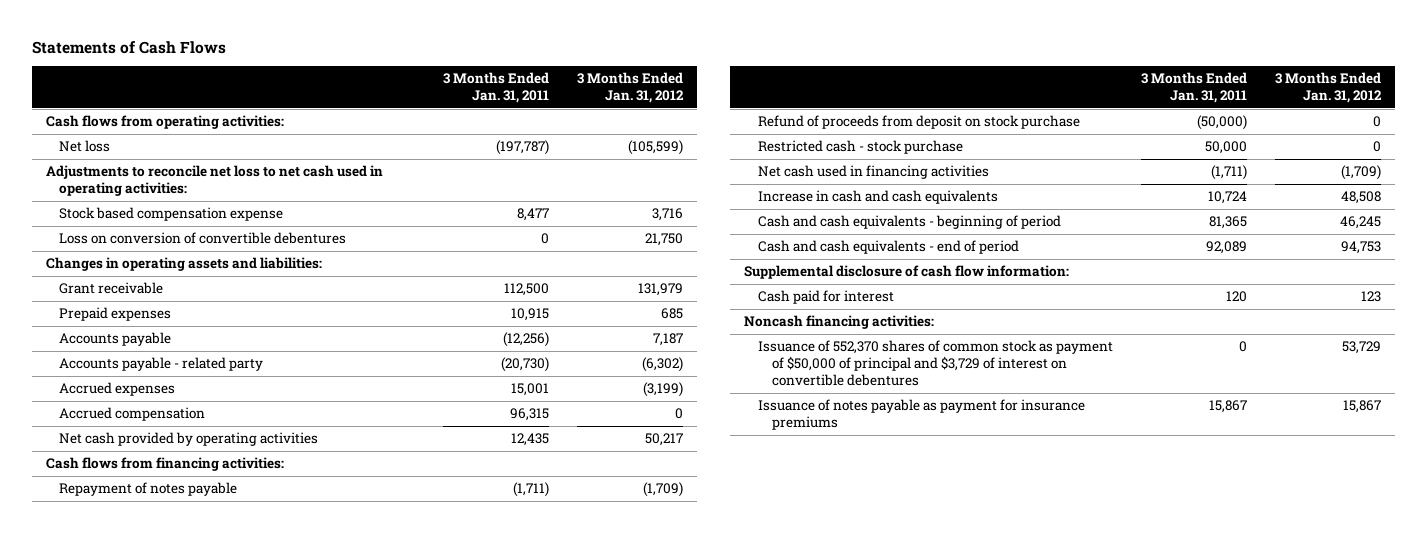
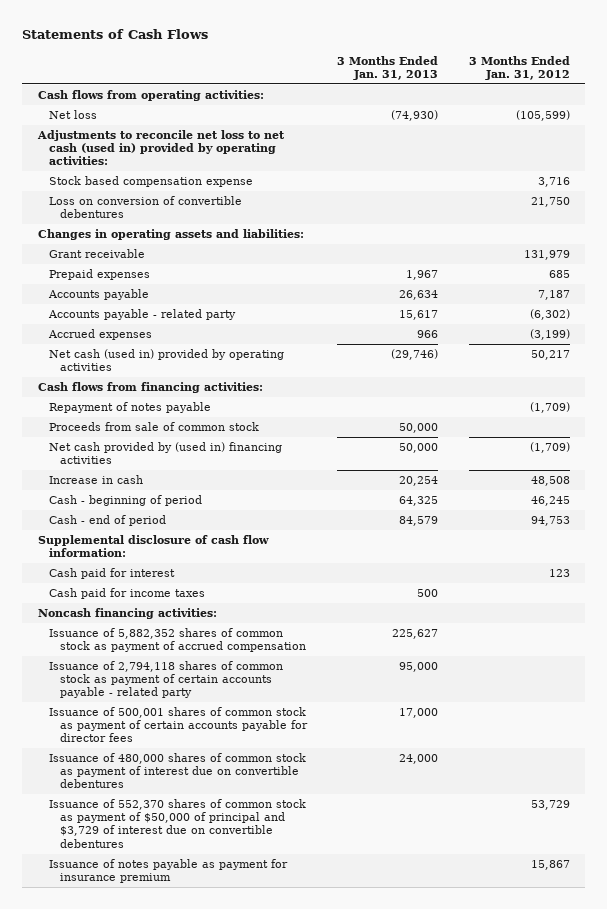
- | 3 Months Ended Jan. 31, 2011 | 3 Months Ended Jan. 31, 2012
+ | 3 Months Ended Jan. 31, 2013 | 3 Months Ended Jan. 31, 2012
- Adjustments to reconcile net loss to net cash used in operating activities:
+ Adjustments to reconcile net loss to net cash (used in) provided by operating activities:
- Accrued compensation | 96,315 | 0
- Net cash provided by operating activities | 12,435 | 50,217
+ Net cash (used in) provided by operating activities | (29,746) | 50,217
- Refund of proceeds from deposit on stock purchase | (50,000) | 0
- Restricted cash - stock purchase | 50,000 | 0
- Net cash used in financing activities | (1,711) | (1,709)
- Increase in cash and cash equivalents | 10,724 | 48,508
- Cash and cash equivalents - beginning of period | 81,365 | 46,245
- Cash and cash equivalents - end of period | 92,089 | 94,753
+ Proceeds from sale of common stock | 50,000 |
+ Net cash provided by (used in) financing activities | 50,000 | (1,709)
+ Increase in cash | 20,254 | 48,508
+ Cash - beginning of period | 64,325 | 46,245
+ Cash - end of period | 84,579 | 94,753
+ Cash paid for income taxes | 500 |
- Issuance of 552,370 shares of common stock as payment of $50,000 of principal and $3,729 of interest on convertible debentures | 0 | 53,729
- Issuance of notes payable as payment for insurance premiums | 15,867 | 15,867
+ Issuance of 5,882,352 shares of common stock as payment of accrued compensation | 225,627 |
+ Issuance of 2,794,118 shares of common stock as payment of certain accounts payable - related party | 95,000 |
+ Issuance of 500,001 shares of common stock as payment of certain accounts payable for director fees | 17,000 |
+ Issuance of 480,000 shares of common stock as payment of interest due on convertible debentures | 24,000 |
+ Issuance of 552,370 shares of common stock as payment of $50,000 of principal and $3,729 of interest due on convertible debentures | | 53,729
+ Issuance of notes payable as payment for insurance premium | | 15,867

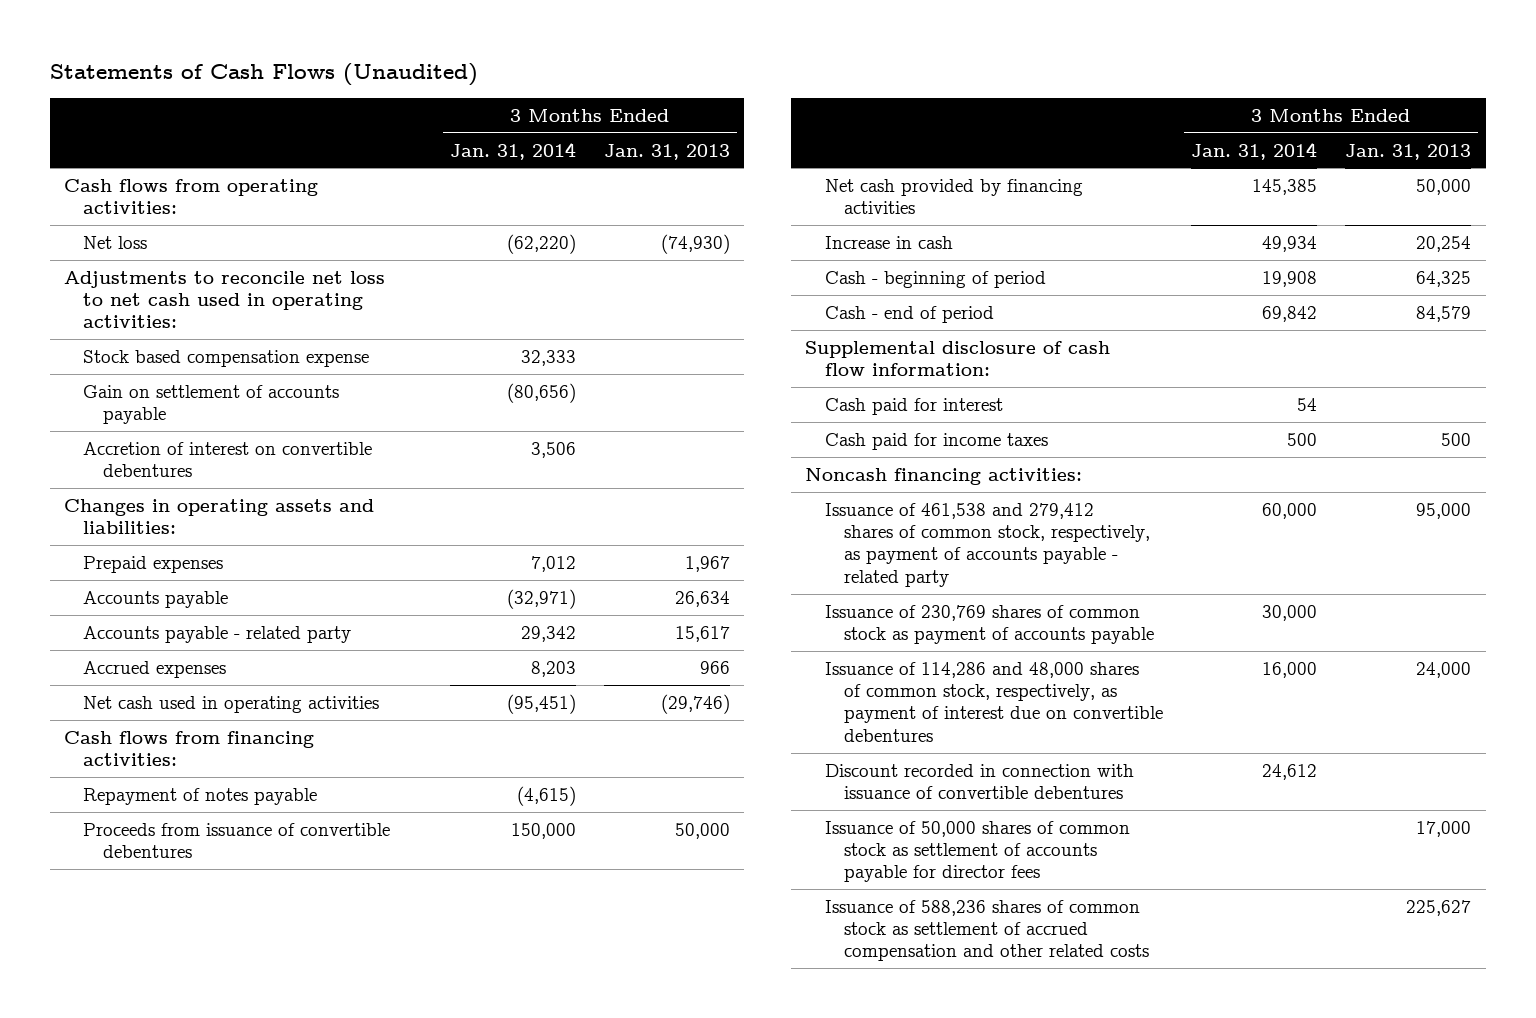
- Statements of Cash Flows
+ Statements of Cash Flows (Unaudited)
- | 3 Months Ended Jan. 31, 2013 | 3 Months Ended Jan. 31, 2012
+ | 3 Months Ended Jan. 31, 2014 | 3 Months Ended Jan. 31, 2013
- Adjustments to reconcile net loss to net cash (used in) provided by operating activities:
+ Adjustments to reconcile net loss to net cash used in operating activities:
- Loss on conversion of convertible debentures | | 21,750
+ Gain on settlement of accounts payable | (80,656) |
+ Accretion of interest on convertible debentures | 3,506 |
- Grant receivable | | 131,979
- Net cash (used in) provided by operating activities | (29,746) | 50,217
+ Net cash used in operating activities | (95,451) | (29,746)
- Proceeds from sale of common stock | 50,000 |
- Net cash provided by (used in) financing activities | 50,000 | (1,709)
+ Proceeds from issuance of convertible debentures | 150,000 | 50,000
+ Net cash provided by financing activities | 145,385 | 50,000
- Issuance of 5,882,352 shares of common stock as payment of accrued compensation | 225,627 |
- Issuance of 2,794,118 shares of common stock as payment of certain accounts payable - related party | 95,000 |
- Issuance of 500,001 shares of common stock as payment of certain accounts payable for director fees | 17,000 |
- Issuance of 480,000 shares of common stock as payment of interest due on convertible debentures | 24,000 |
- Issuance of 552,370 shares of common stock as payment of $50,000 of principal and $3,729 of interest due on convertible debentures | | 53,729
- Issuance of notes payable as payment for insurance premium | | 15,867
+ Issuance of 461,538 and 279,412 shares of common stock, respectively, as payment of accounts payable - related party | 60,000 | 95,000
+ Issuance of 230,769 shares of common stock as payment of accounts payable | 30,000 |
+ Issuance of 114,286 and 48,000 shares of common stock, respectively, as payment of interest due on convertible debentures | 16,000 | 24,000
+ Discount recorded in connection with issuance of convertible debentures | 24,612 |
+ Issuance of 50,000 shares of common stock as settlement of accounts payable for director fees | | 17,000
+ Issuance of 588,236 shares of common stock as settlement of accrued compensation and other related costs | | 225,627

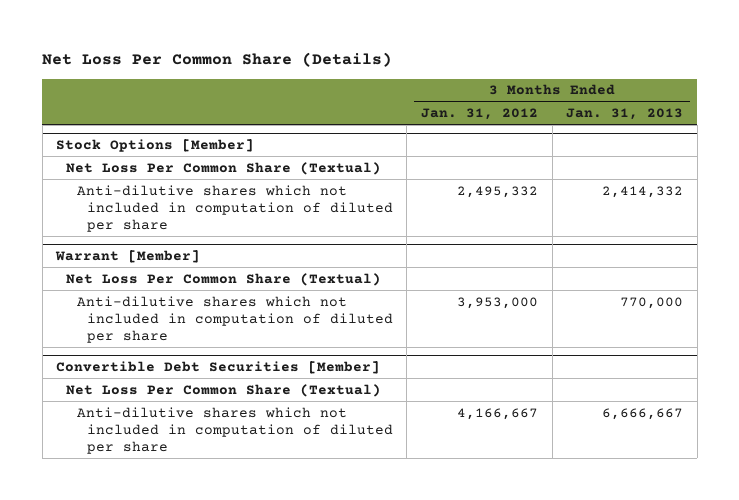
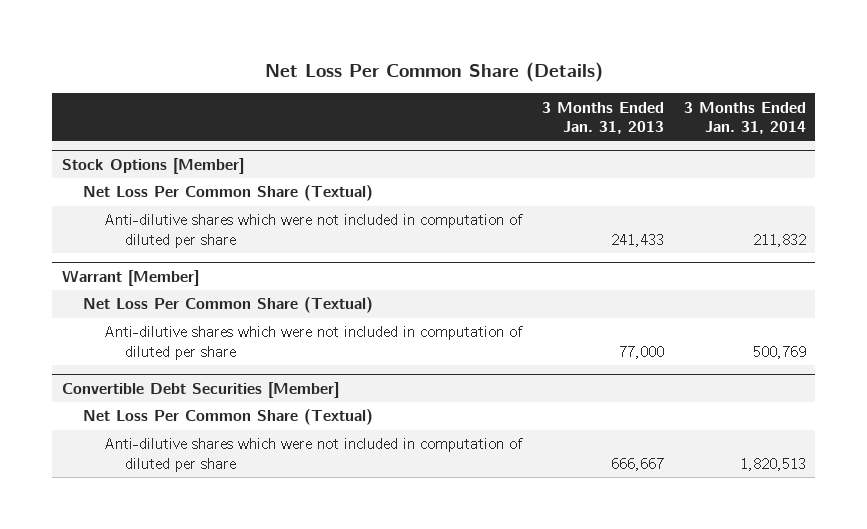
- | 3 Months Ended Jan. 31, 2012 | 3 Months Ended Jan. 31, 2013
+ | 3 Months Ended Jan. 31, 2013 | 3 Months Ended Jan. 31, 2014
@ Stock Options [Member]
- Anti-dilutive shares which not included in computation of diluted per share | 2,495,332 | 2,414,332
+ Anti-dilutive shares which were not included in computation of diluted per share | 241,433 | 211,832
@ Warrant [Member]
- Anti-dilutive shares which not included in computation of diluted per share | 3,953,000 | 770,000
+ Anti-dilutive shares which were not included in computation of diluted per share | 77,000 | 500,769
@ Convertible Debt Securities [Member]
- Anti-dilutive shares which not included in computation of diluted per share | 4,166,667 | 6,666,667
+ Anti-dilutive shares which were not included in computation of diluted per share | 666,667 | 1,820,513

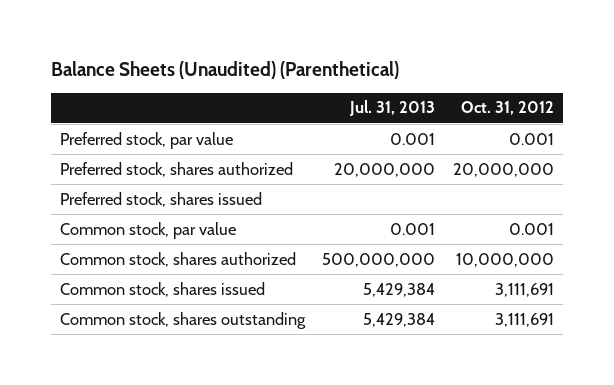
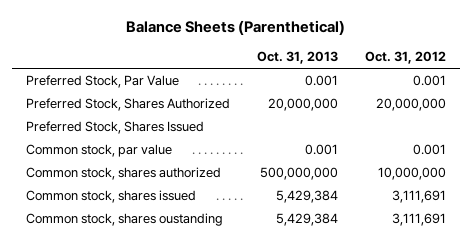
- Balance Sheets (Unaudited) (Parenthetical)
+ Balance Sheets (Parenthetical)
- | Jul. 31, 2013 | Oct. 31, 2012
+ | Oct. 31, 2013 | Oct. 31, 2012
- Preferred stock, par value | 0.001 | 0.001
- Preferred stock, shares authorized | 20,000,000 | 20,000,000
- Preferred stock, shares issued
+ Preferred Stock, Par Value | 0.001 | 0.001
+ Preferred Stock, Shares Authorized | 20,000,000 | 20,000,000
+ Preferred Stock, Shares Issued
- Common stock, shares outstanding | 5,429,384 | 3,111,691
+ Common stock, shares oustanding | 5,429,384 | 3,111,691

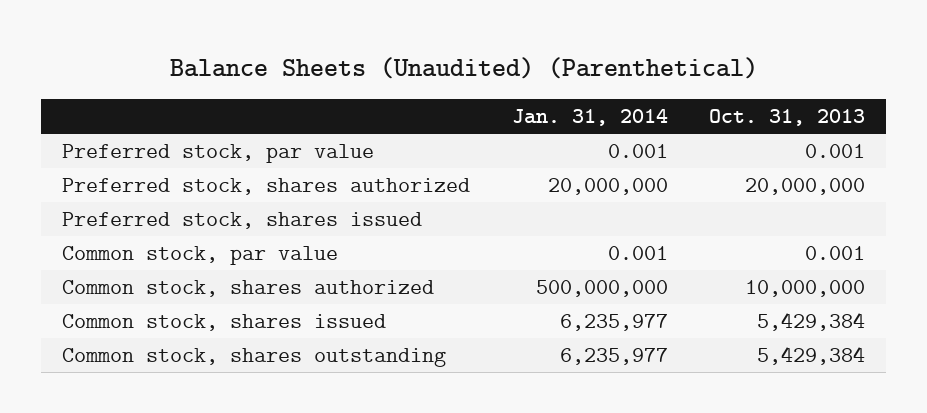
- Balance Sheets (Parenthetical)
+ Balance Sheets (Unaudited) (Parenthetical)
- | Oct. 31, 2013 | Oct. 31, 2012
+ | Jan. 31, 2014 | Oct. 31, 2013
- Preferred Stock, Par Value | 0.001 | 0.001
- Preferred Stock, Shares Authorized | 20,000,000 | 20,000,000
- Preferred Stock, Shares Issued
+ Preferred stock, par value | 0.001 | 0.001
+ Preferred stock, shares authorized | 20,000,000 | 20,000,000
+ Preferred stock, shares issued
- Common stock, shares authorized | 500,000,000 | 10,000,000
+ Common stock, shares authorized | 500,000,000 | 10,000,000
- Common stock, shares oustanding | 5,429,384 | 3,111,691
+ Common stock, shares outstanding | 6,235,977 | 5,429,384

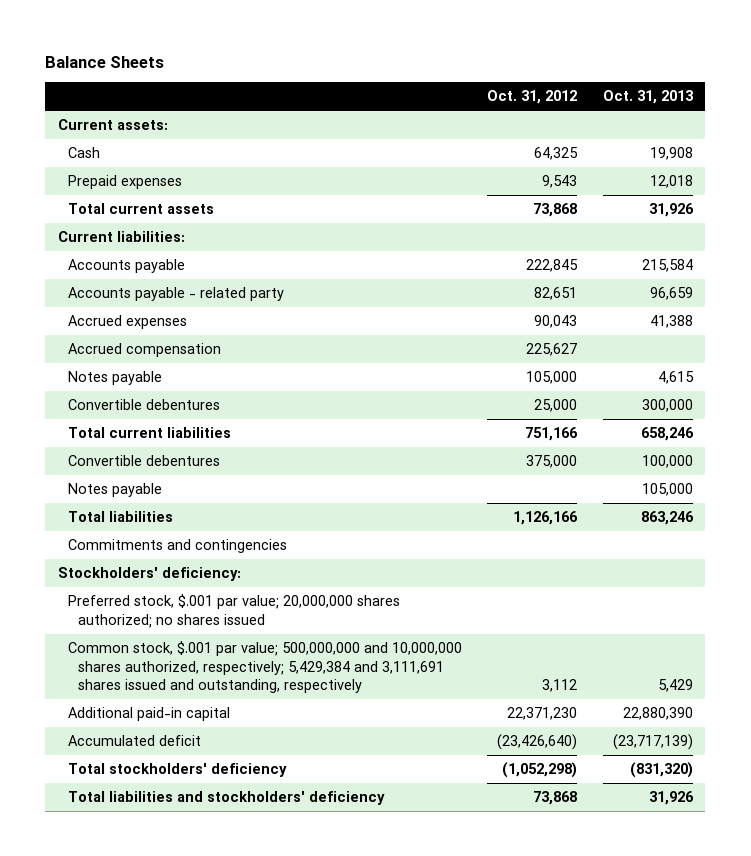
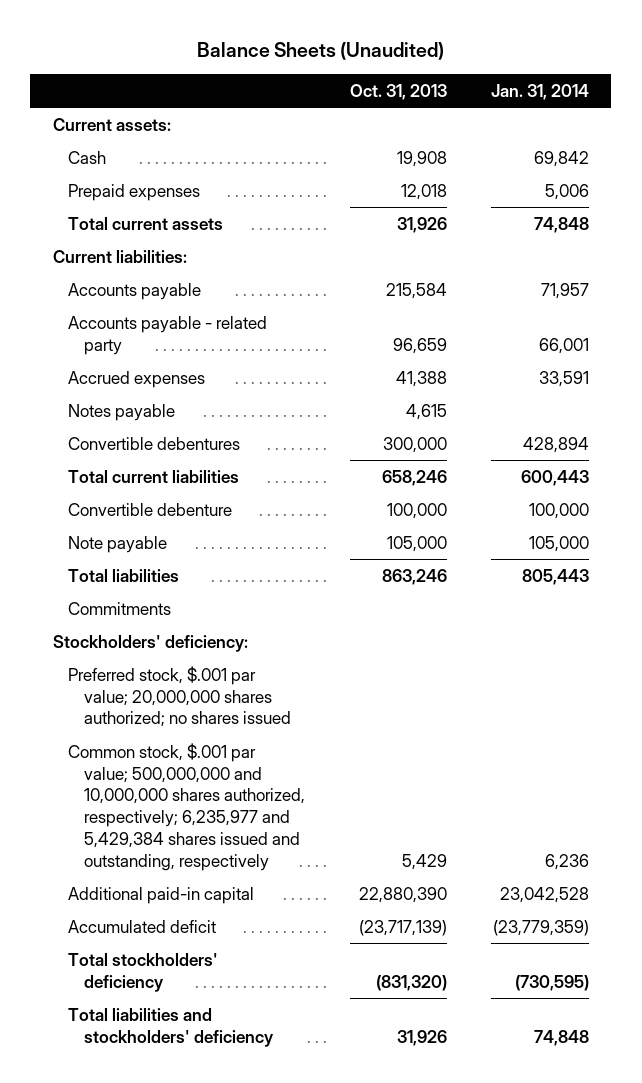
- Balance Sheets
+ Balance Sheets (Unaudited)
- | Oct. 31, 2012 | Oct. 31, 2013
+ | Oct. 31, 2013 | Jan. 31, 2014
- Accrued compensation | 225,627 |
- Convertible debentures | 375,000 | 100,000
- Notes payable | | 105,000
+ Convertible debenture | 100,000 | 100,000
+ Note payable | 105,000 | 105,000
- Commitments and contingencies
+ Commitments
- Common stock, $.001 par value; 500,000,000 and 10,000,000 shares authorized, respectively; 5,429,384 and 3,111,691 shares issued and outstanding, respectively | 3,112 | 5,429
+ Common stock, $.001 par value; 500,000,000 and 10,000,000 shares authorized, respectively; 6,235,977 and 5,429,384 shares issued and outstanding, respectively | 5,429 | 6,236

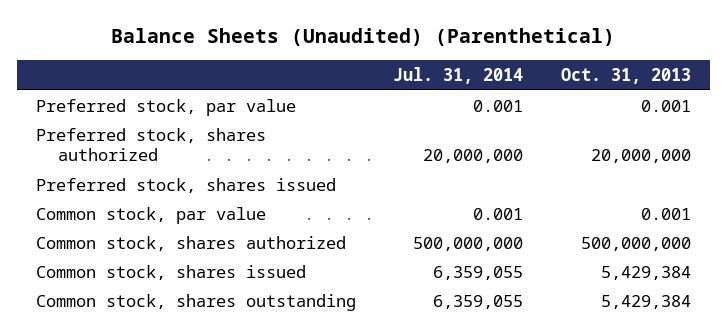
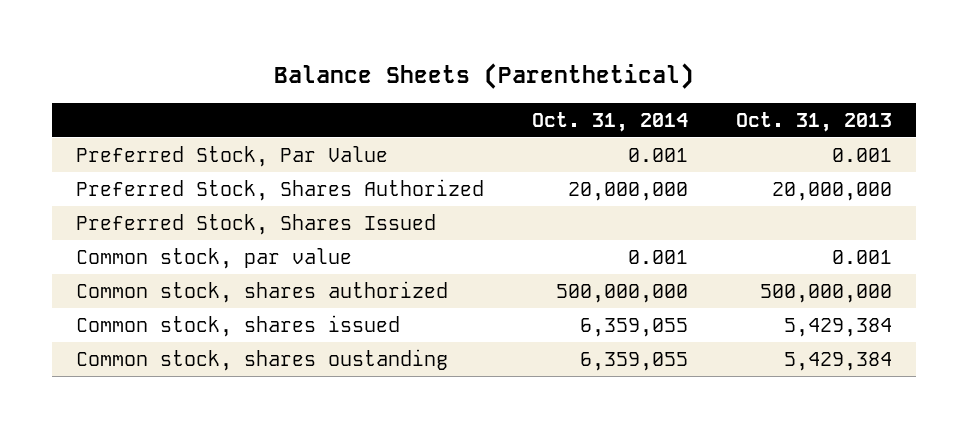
- Balance Sheets (Unaudited) (Parenthetical)
+ Balance Sheets (Parenthetical)
- | Jul. 31, 2014 | Oct. 31, 2013
+ | Oct. 31, 2014 | Oct. 31, 2013
- Preferred stock, par value | 0.001 | 0.001
- Preferred stock, shares authorized | 20,000,000 | 20,000,000
- Preferred stock, shares issued
+ Preferred Stock, Par Value | 0.001 | 0.001
+ Preferred Stock, Shares Authorized | 20,000,000 | 20,000,000
+ Preferred Stock, Shares Issued
- Common stock, shares outstanding | 6,359,055 | 5,429,384
+ Common stock, shares oustanding | 6,359,055 | 5,429,384

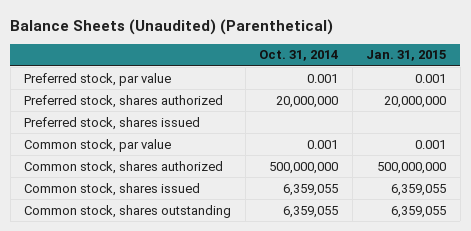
- Balance Sheets (Parenthetical)
+ Balance Sheets (Unaudited) (Parenthetical)
- | Oct. 31, 2014 | Oct. 31, 2013
+ | Oct. 31, 2014 | Jan. 31, 2015
- Preferred Stock, Par Value | 0.001 | 0.001
- Preferred Stock, Shares Authorized | 20,000,000 | 20,000,000
- Preferred Stock, Shares Issued
+ Preferred stock, par value | 0.001 | 0.001
+ Preferred stock, shares authorized | 20,000,000 | 20,000,000
+ Preferred stock, shares issued
- Common stock, shares oustanding | 6,359,055 | 5,429,384
+ Common stock, shares outstanding | 6,359,055 | 6,359,055

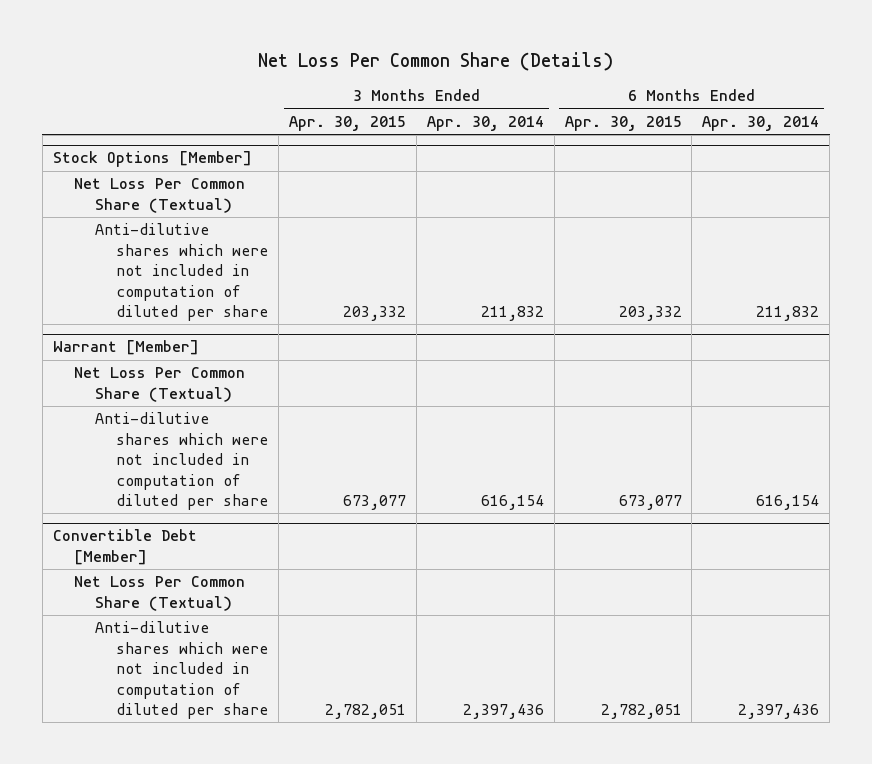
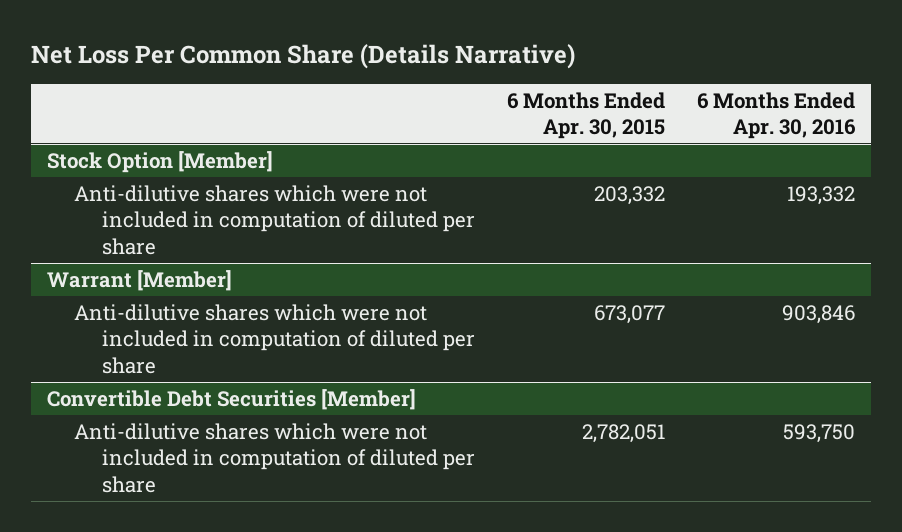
- Net Loss Per Common Share (Details)
+ Net Loss Per Common Share (Details Narrative)
- | 3 Months Ended Apr. 30, 2015 | 3 Months Ended Apr. 30, 2014 | 6 Months Ended Apr. 30, 2015 | 6 Months Ended Apr. 30, 2014
+ | 6 Months Ended Apr. 30, 2015 | 6 Months Ended Apr. 30, 2016
- Stock Options [Member]
- Net Loss Per Common Share (Textual)
+ Stock Option [Member]
@ Warrant [Member]
- Net Loss Per Common Share (Textual)
- Convertible Debt [Member]
- Net Loss Per Common Share (Textual)
+ Convertible Debt Securities [Member]

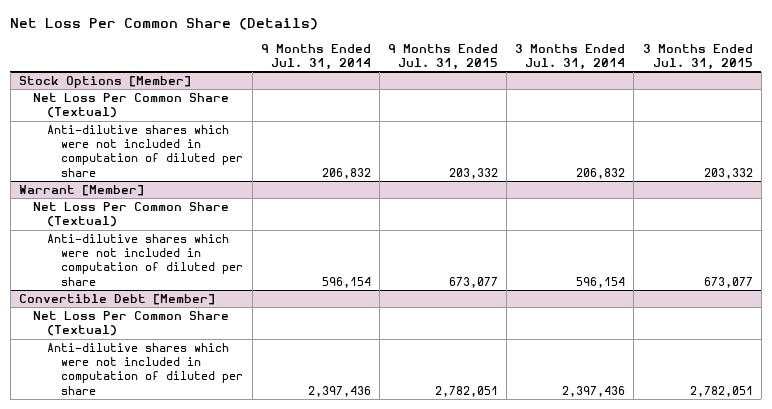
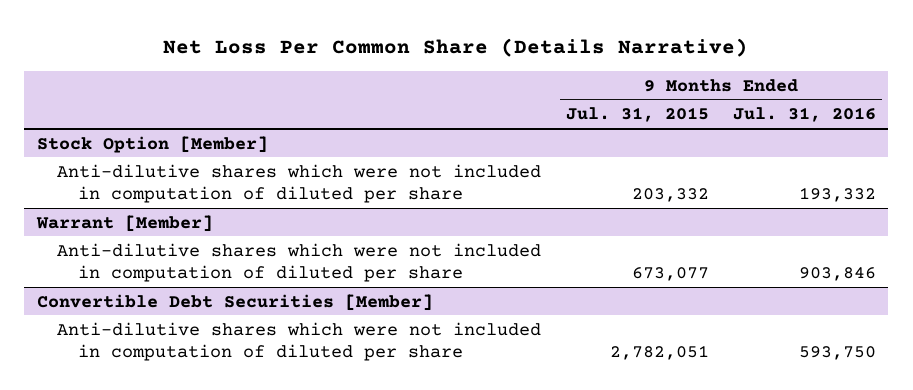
- Net Loss Per Common Share (Details)
+ Net Loss Per Common Share (Details Narrative)
- | 9 Months Ended Jul. 31, 2014 | 9 Months Ended Jul. 31, 2015 | 3 Months Ended Jul. 31, 2014 | 3 Months Ended Jul. 31, 2015
+ | 9 Months Ended Jul. 31, 2015 | 9 Months Ended Jul. 31, 2016
- Stock Options [Member]
- Net Loss Per Common Share (Textual)
+ Stock Option [Member]
@ Warrant [Member]
- Net Loss Per Common Share (Textual)
- Convertible Debt [Member]
- Net Loss Per Common Share (Textual)
+ Convertible Debt Securities [Member]

